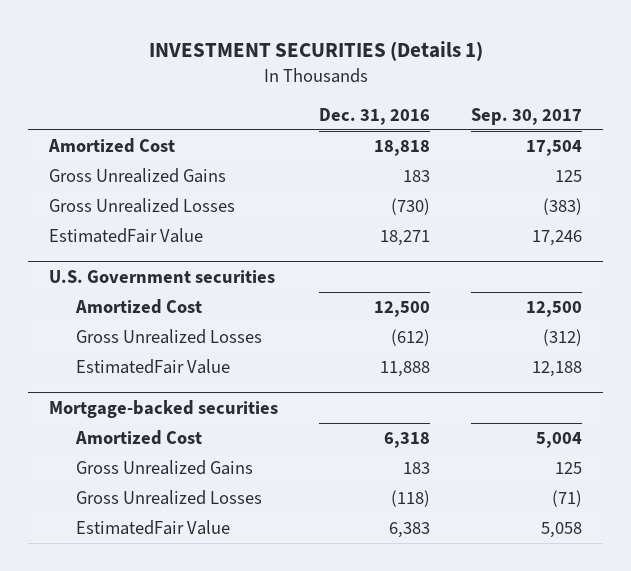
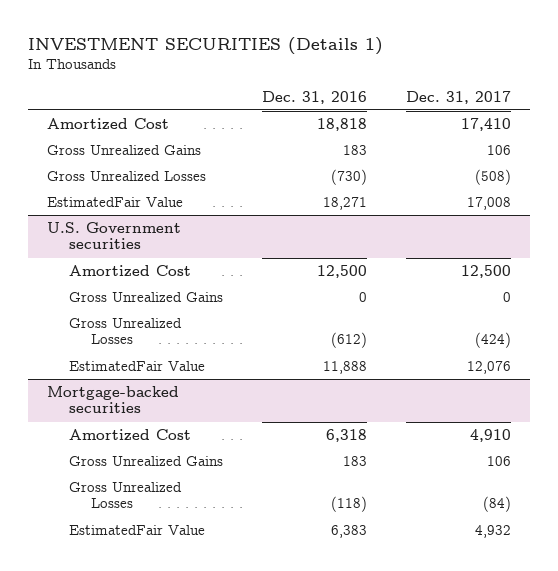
- | Dec. 31, 2016 | Sep. 30, 2017
+ | Dec. 31, 2016 | Dec. 31, 2017
@ U.S. Government securities
+ Gross Unrealized Gains | 0 | 0

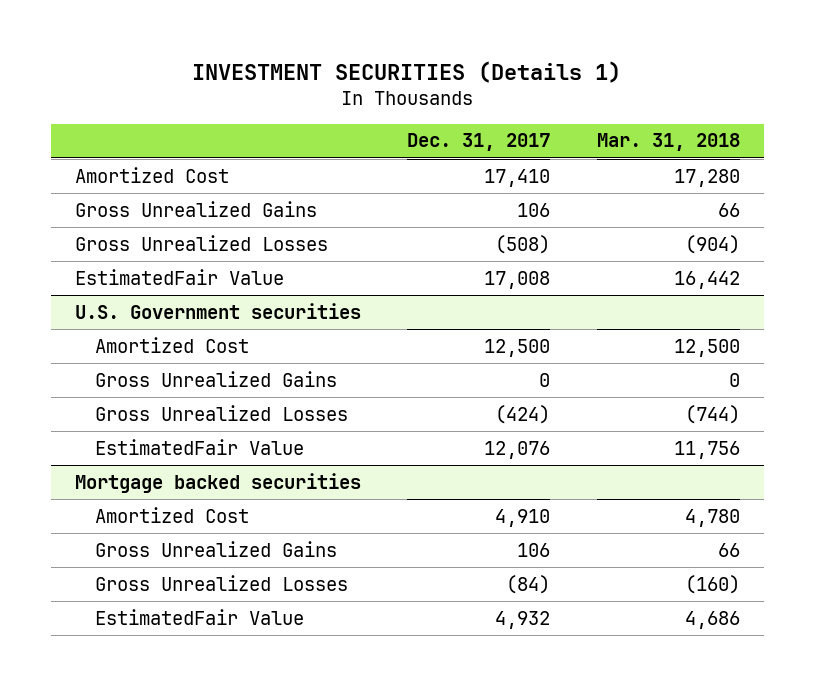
- | Dec. 31, 2016 | Dec. 31, 2017
+ | Dec. 31, 2017 | Mar. 31, 2018
- Mortgage-backed securities
+ Mortgage backed securities

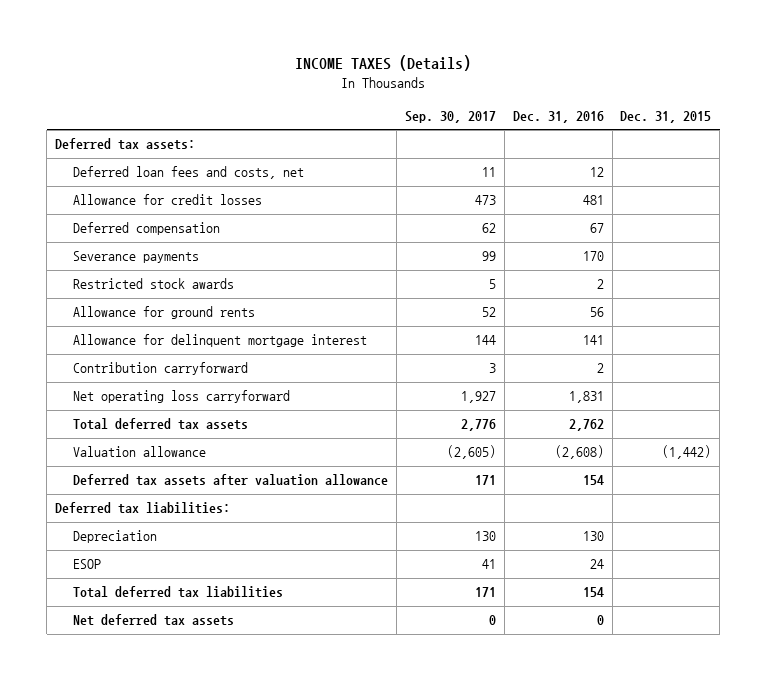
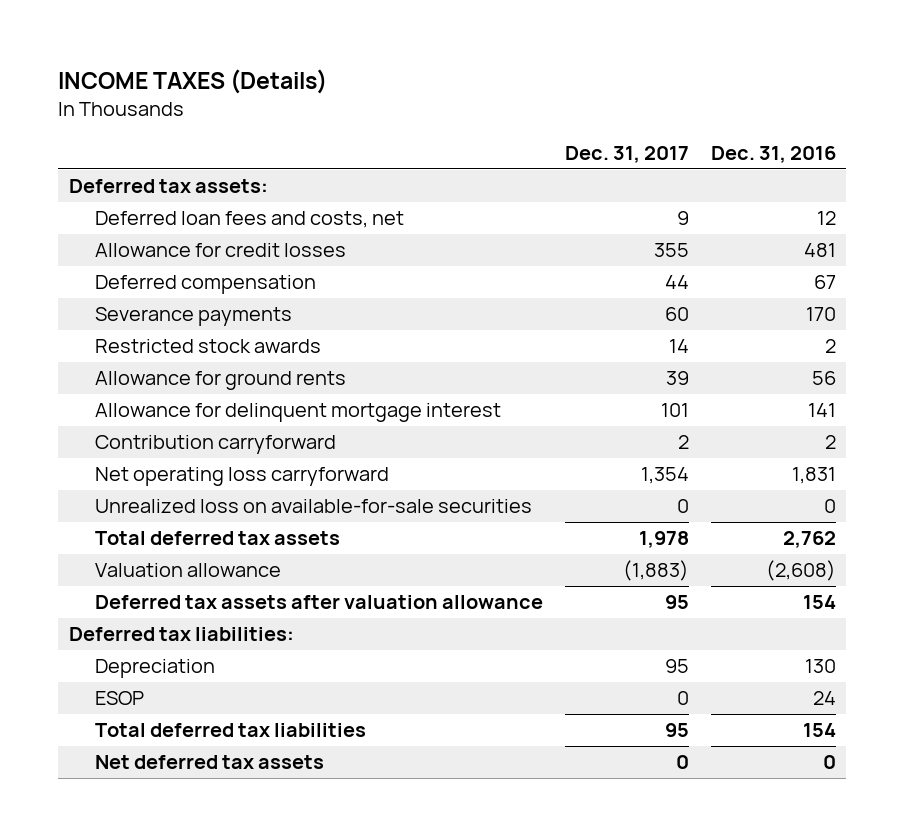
- | Sep. 30, 2017 | Dec. 31, 2016 | Dec. 31, 2015
+ | Dec. 31, 2017 | Dec. 31, 2016
+ Unrealized loss on available-for-sale securities | 0 | 0

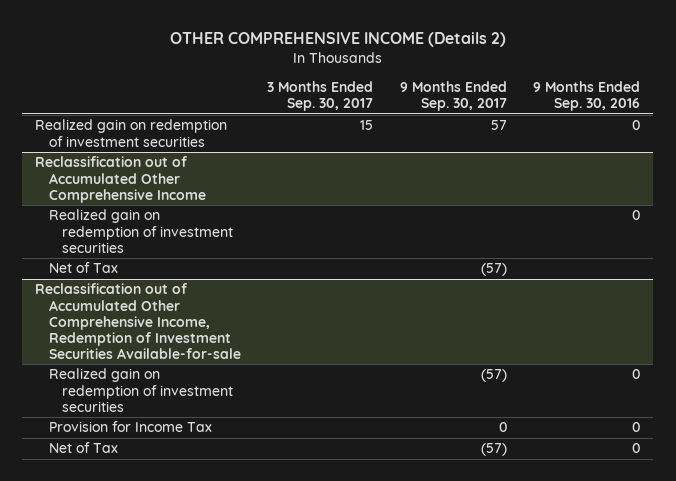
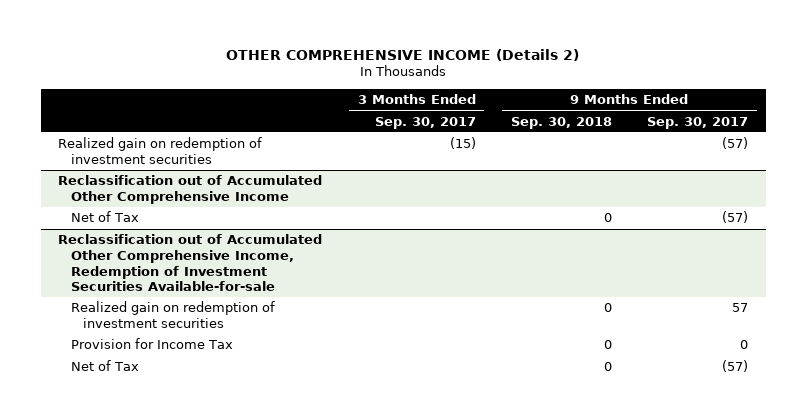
- | 3 Months Ended Sep. 30, 2017 | 9 Months Ended Sep. 30, 2017 | 9 Months Ended Sep. 30, 2016
+ | 3 Months Ended Sep. 30, 2017 | 9 Months Ended Sep. 30, 2018 | 9 Months Ended Sep. 30, 2017
- Realized gain on redemption of investment securities | 15 | 57 | 0
+ Realized gain on redemption of investment securities | (15) | | (57)
@ Reclassification out of Accumulated Other Comprehensive Income
- Realized gain on redemption of investment securities | | | 0
@ Reclassification out of Accumulated Other Comprehensive Income, Redemption of Investment Securities Available-for-sale
- Realized gain on redemption of investment securities | | (57) | 0
+ Realized gain on redemption of investment securities | | 0 | 57

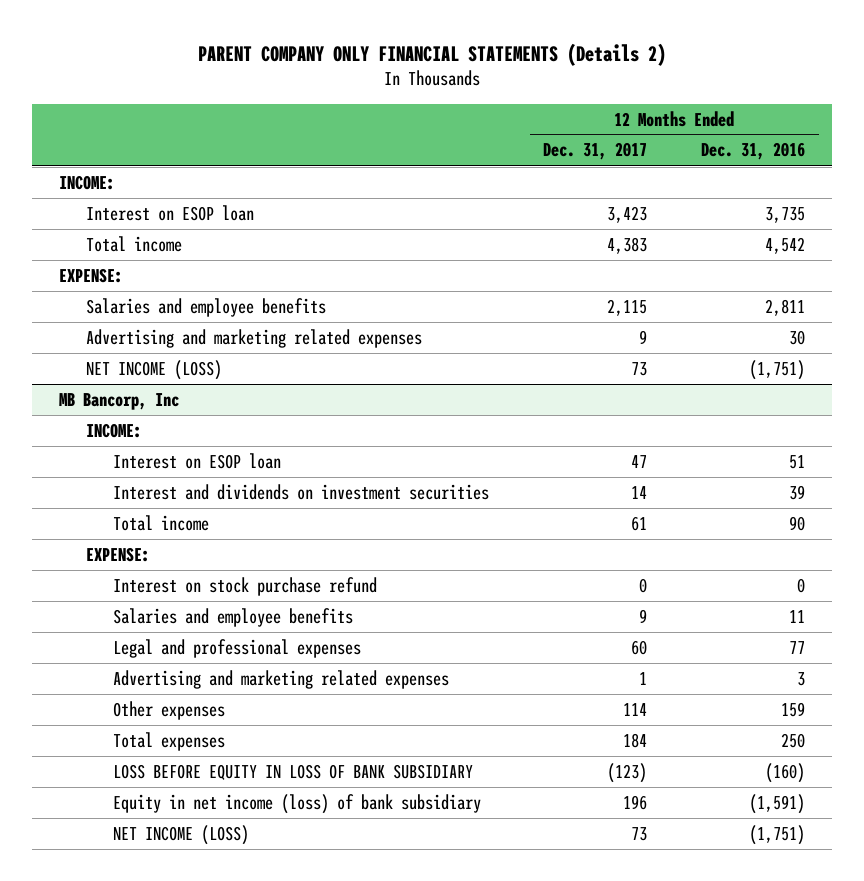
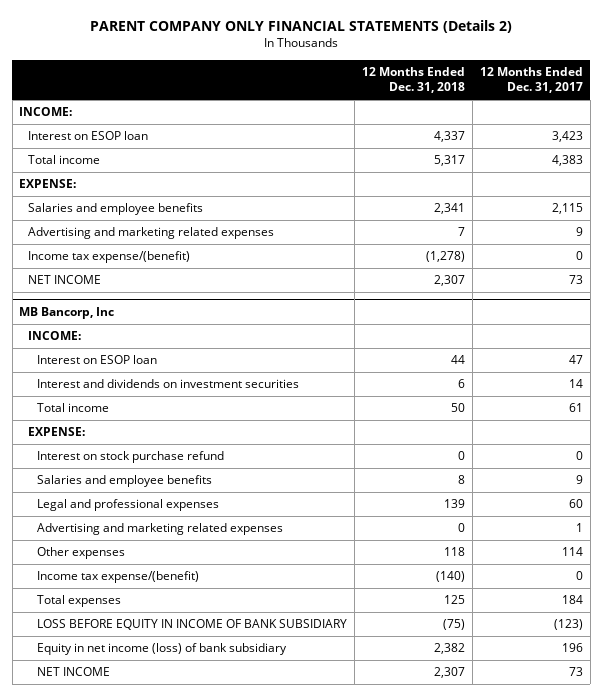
- | 12 Months Ended Dec. 31, 2017 | 12 Months Ended Dec. 31, 2016
+ | 12 Months Ended Dec. 31, 2018 | 12 Months Ended Dec. 31, 2017
- NET INCOME (LOSS) | 73 | (1,751)
+ Income tax expense/(benefit) | (1,278) | 0
+ NET INCOME | 2,307 | 73
@ MB Bancorp, Inc
+ Income tax expense/(benefit) | (140) | 0
- LOSS BEFORE EQUITY IN LOSS OF BANK SUBSIDIARY | (123) | (160)
+ LOSS BEFORE EQUITY IN INCOME OF BANK SUBSIDIARY | (75) | (123)
- NET INCOME (LOSS) | 73 | (1,751)
+ NET INCOME | 2,307 | 73

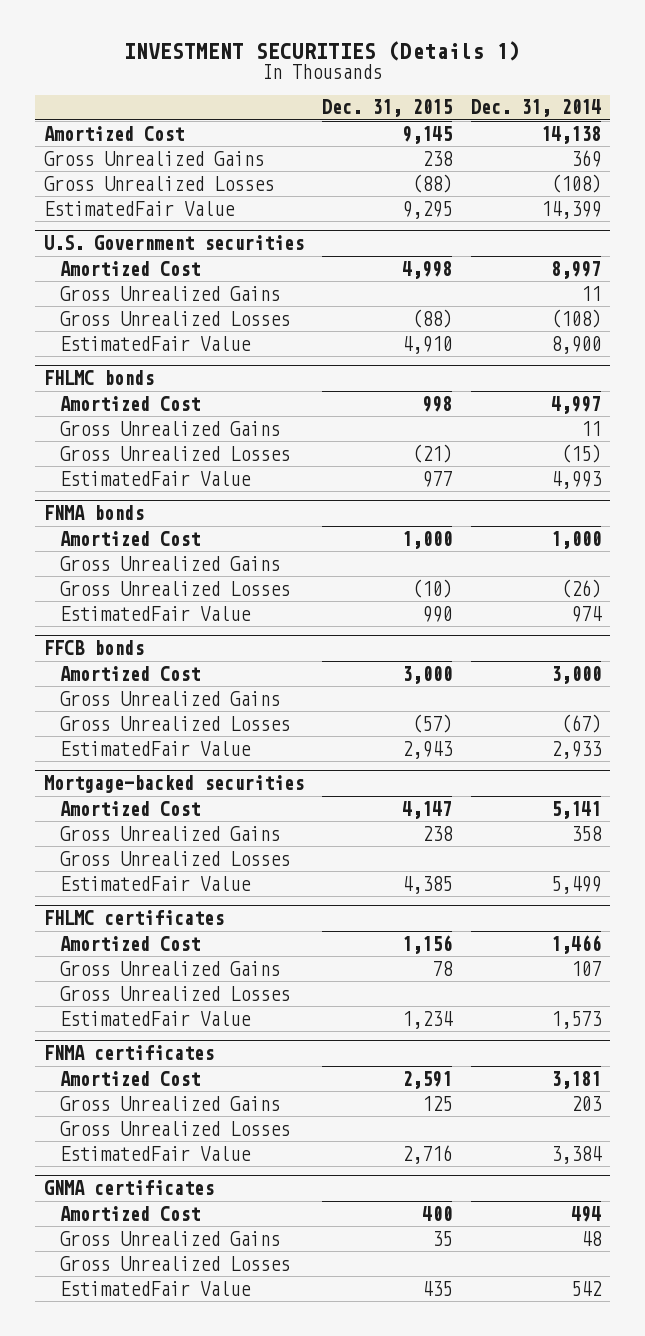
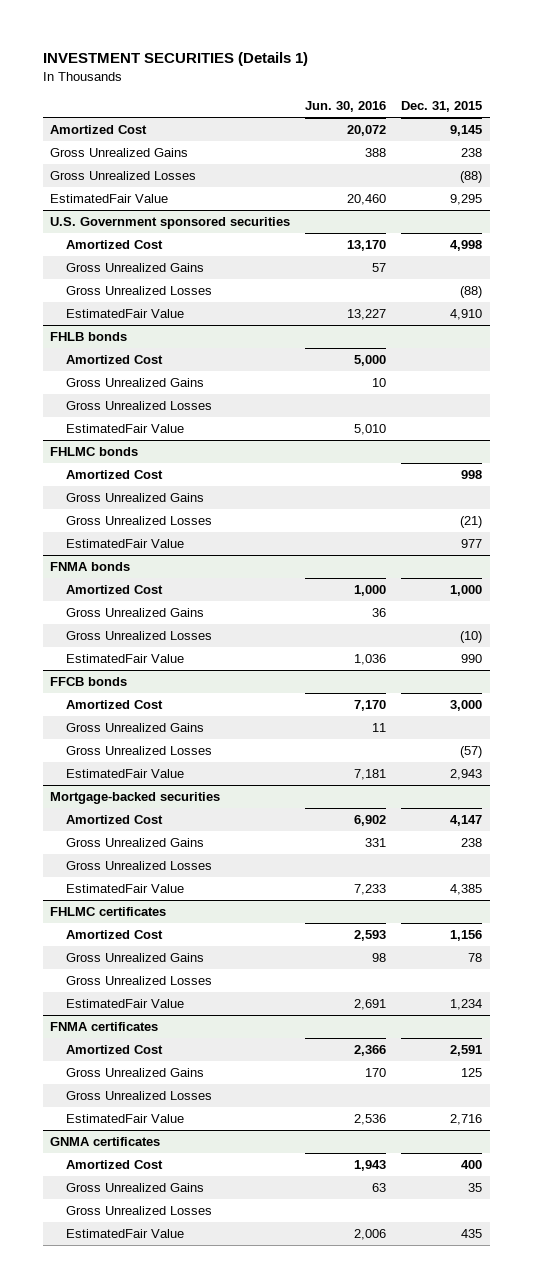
- | Dec. 31, 2015 | Dec. 31, 2014
+ | Jun. 30, 2016 | Dec. 31, 2015
- U.S. Government securities
+ U.S. Government sponsored securities
+ FHLB bonds
+ Amortized Cost | 5,000 |
+ Gross Unrealized Gains | 10 |
+ Gross Unrealized Losses
+ EstimatedFair Value | 5,010 |

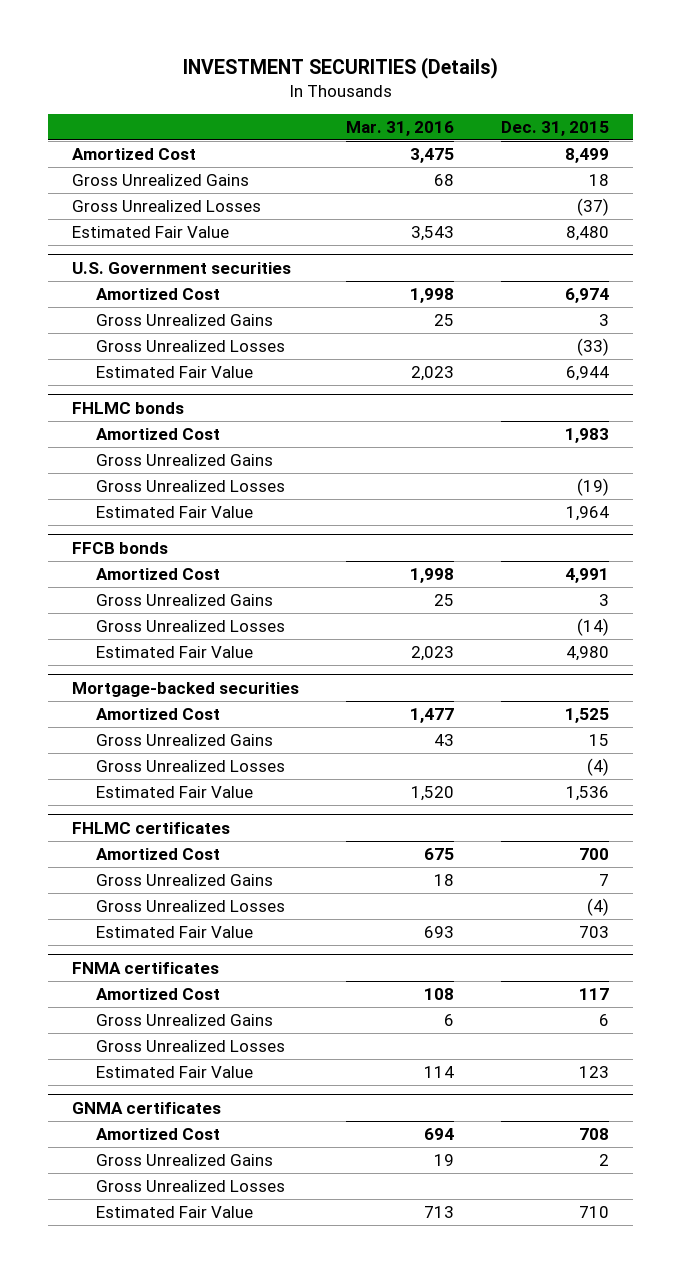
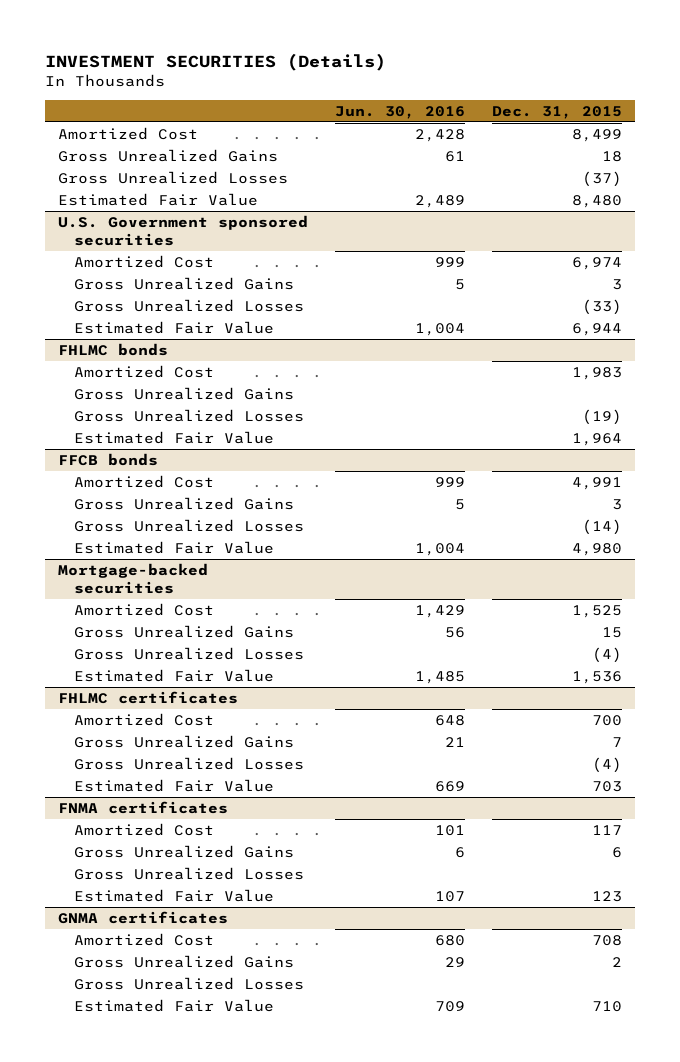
- | Mar. 31, 2016 | Dec. 31, 2015
+ | Jun. 30, 2016 | Dec. 31, 2015
- U.S. Government securities
+ U.S. Government sponsored securities

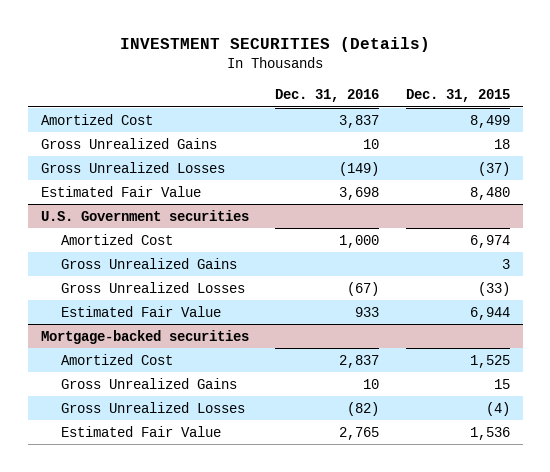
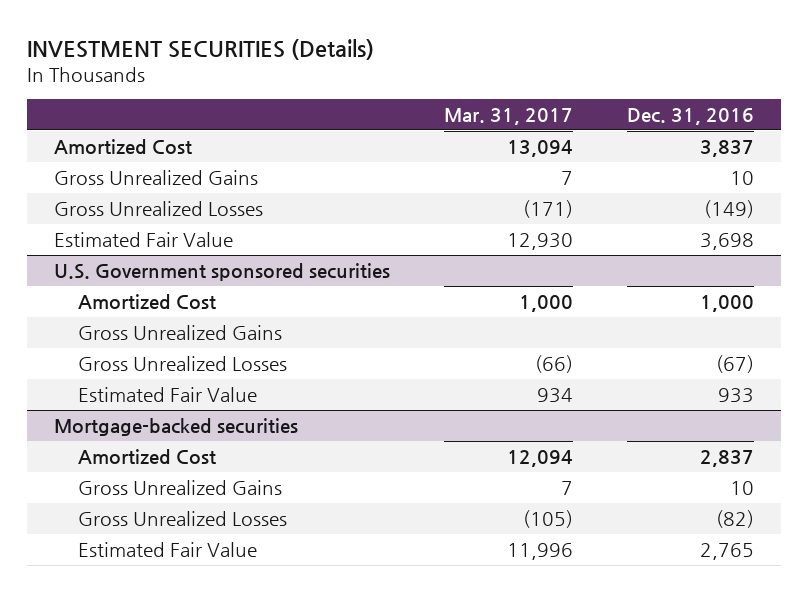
- | Dec. 31, 2016 | Dec. 31, 2015
+ | Mar. 31, 2017 | Dec. 31, 2016
- U.S. Government securities
+ U.S. Government sponsored securities

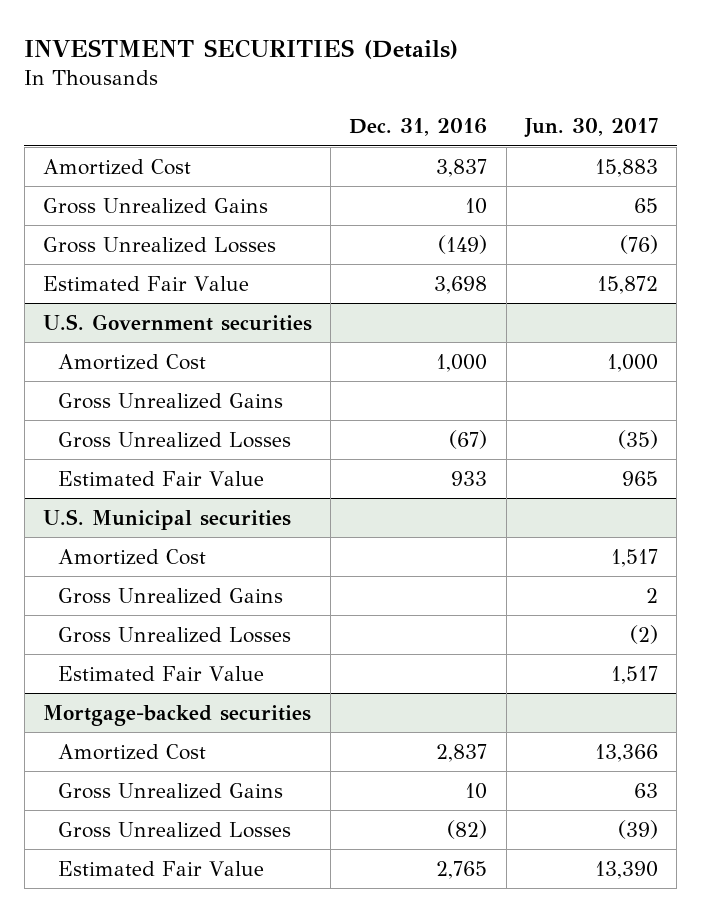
- | Mar. 31, 2017 | Dec. 31, 2016
+ | Dec. 31, 2016 | Jun. 30, 2017
- U.S. Government sponsored securities
+ U.S. Government securities
+ U.S. Municipal securities
+ Amortized Cost | | 1,517
+ Gross Unrealized Gains | | 2
+ Gross Unrealized Losses | | (2)
+ Estimated Fair Value | | 1,517

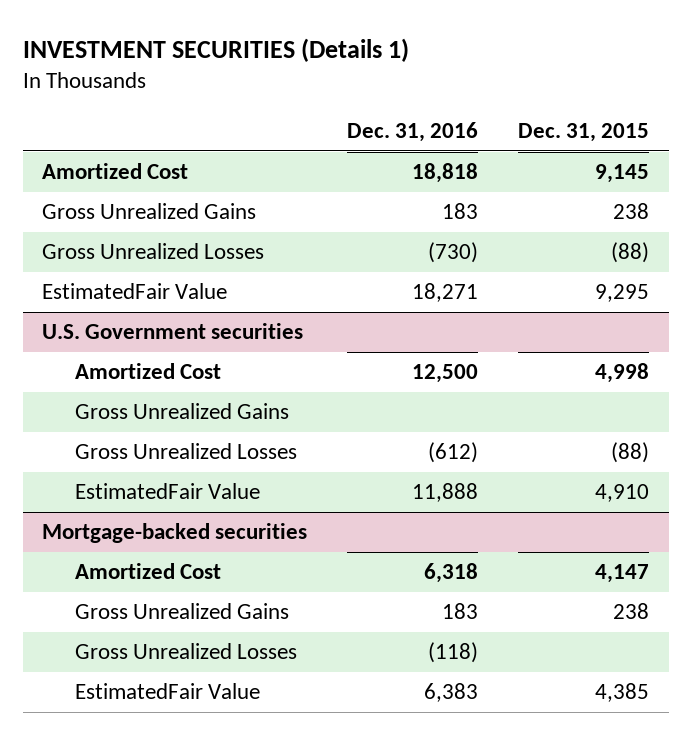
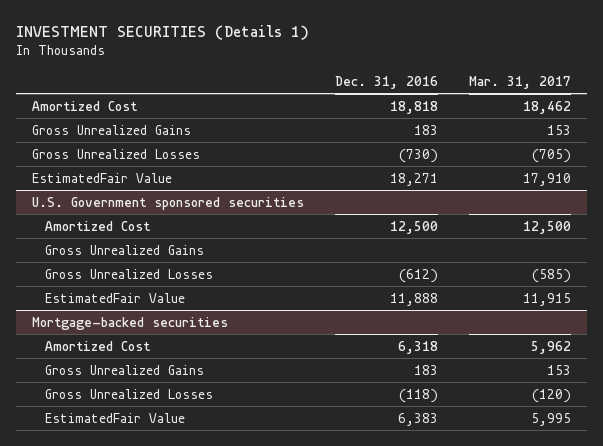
- | Dec. 31, 2016 | Dec. 31, 2015
+ | Dec. 31, 2016 | Mar. 31, 2017
- U.S. Government securities
+ U.S. Government sponsored securities

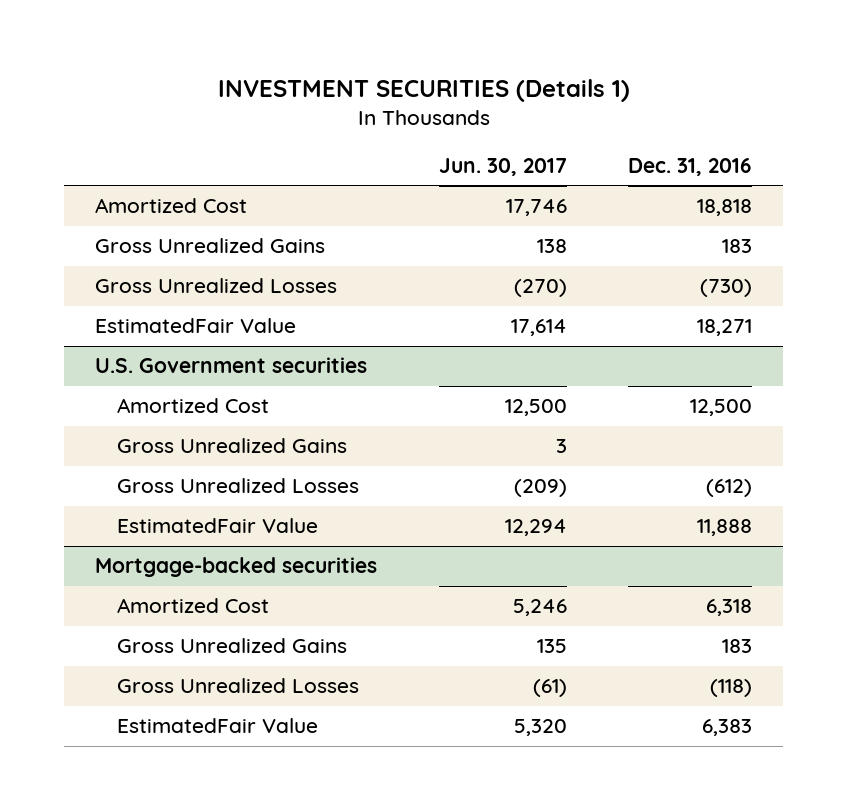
- | Dec. 31, 2016 | Mar. 31, 2017
+ | Jun. 30, 2017 | Dec. 31, 2016
- U.S. Government sponsored securities
+ U.S. Government securities

